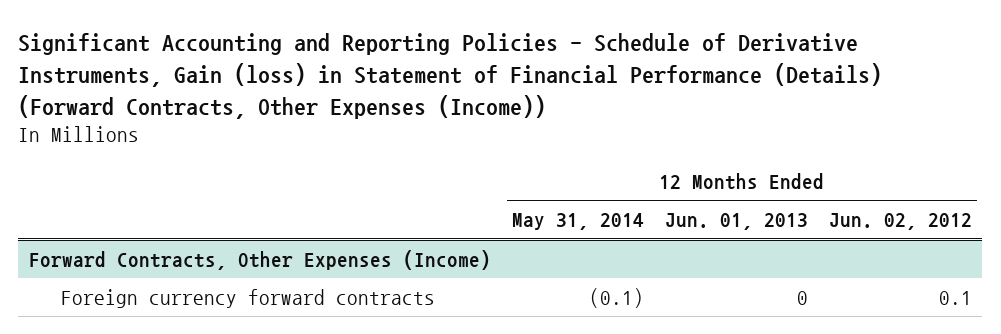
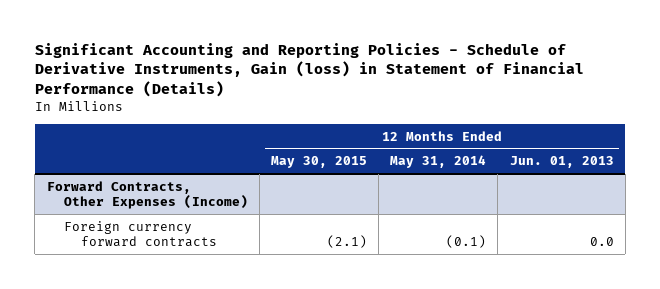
- Significant Accounting and Reporting Policies - Schedule of Derivative Instruments, Gain (loss) in Statement of Financial Performance (Details) (Forward Contracts, Other Expenses (Income))
+ Significant Accounting and Reporting Policies - Schedule of Derivative Instruments, Gain (loss) in Statement of Financial Performance (Details)
- | 12 Months Ended May 31, 2014 | 12 Months Ended Jun. 01, 2013 | 12 Months Ended Jun. 02, 2012
+ | 12 Months Ended May 30, 2015 | 12 Months Ended May 31, 2014 | 12 Months Ended Jun. 01, 2013
@ Forward Contracts, Other Expenses (Income)
- Foreign currency forward contracts | (0.1) | 0 | 0.1
+ Foreign currency forward contracts | (2.1) | (0.1) | 0.0

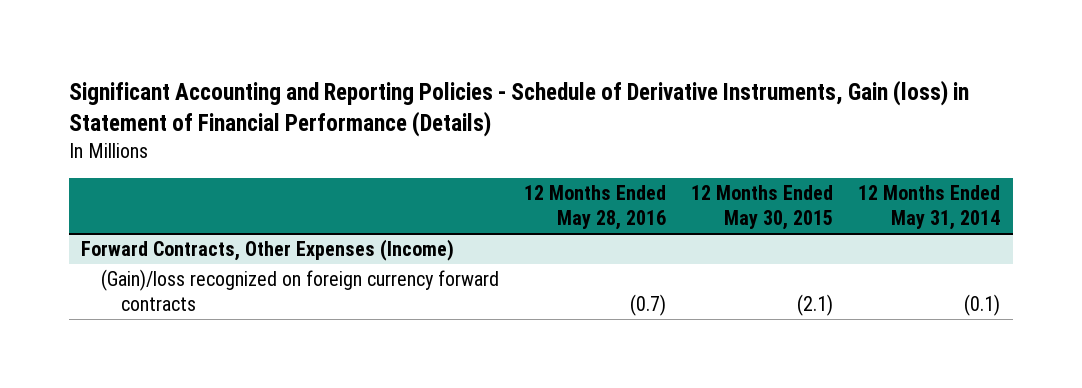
- | 12 Months Ended May 30, 2015 | 12 Months Ended May 31, 2014 | 12 Months Ended Jun. 01, 2013
+ | 12 Months Ended May 28, 2016 | 12 Months Ended May 30, 2015 | 12 Months Ended May 31, 2014
@ Forward Contracts, Other Expenses (Income)
- Foreign currency forward contracts | (2.1) | (0.1) | 0.0
+ (Gain)/loss recognized on foreign currency forward contracts | (0.7) | (2.1) | (0.1)

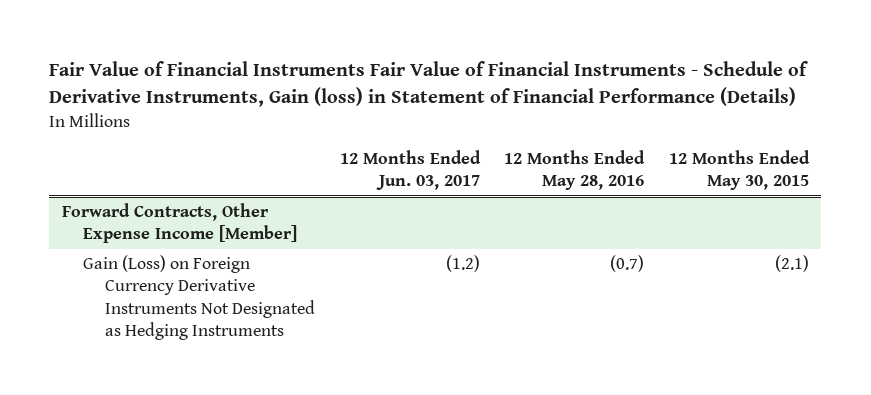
- Significant Accounting and Reporting Policies - Schedule of Derivative Instruments, Gain (loss) in Statement of Financial Performance (Details)
+ Fair Value of Financial Instruments Fair Value of Financial Instruments - Schedule of Derivative Instruments, Gain (loss) in Statement of Financial Performance (Details)
- | 12 Months Ended May 28, 2016 | 12 Months Ended May 30, 2015 | 12 Months Ended May 31, 2014
+ | 12 Months Ended Jun. 03, 2017 | 12 Months Ended May 28, 2016 | 12 Months Ended May 30, 2015
- Forward Contracts, Other Expenses (Income)
- (Gain)/loss recognized on foreign currency forward contracts | (0.7) | (2.1) | (0.1)
+ Forward Contracts, Other Expense Income [Member]
+ Gain (Loss) on Foreign Currency Derivative Instruments Not Designated as Hedging Instruments | (1.2) | (0.7) | (2.1)

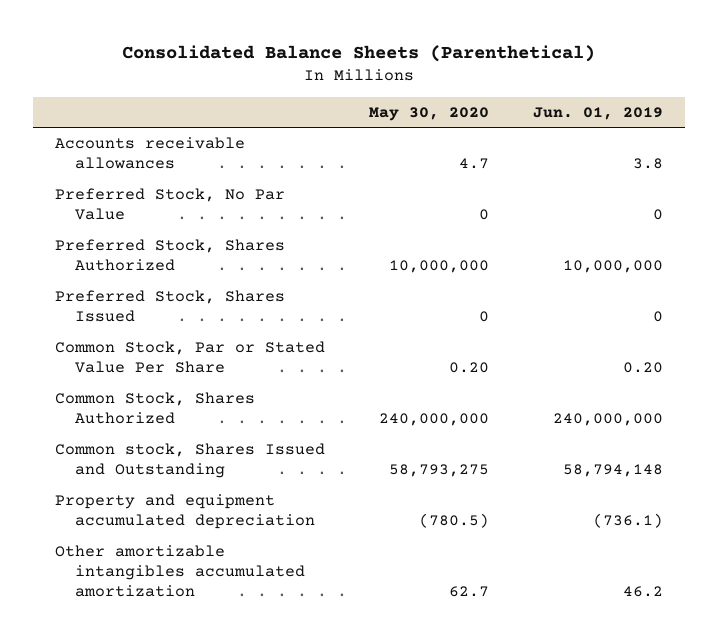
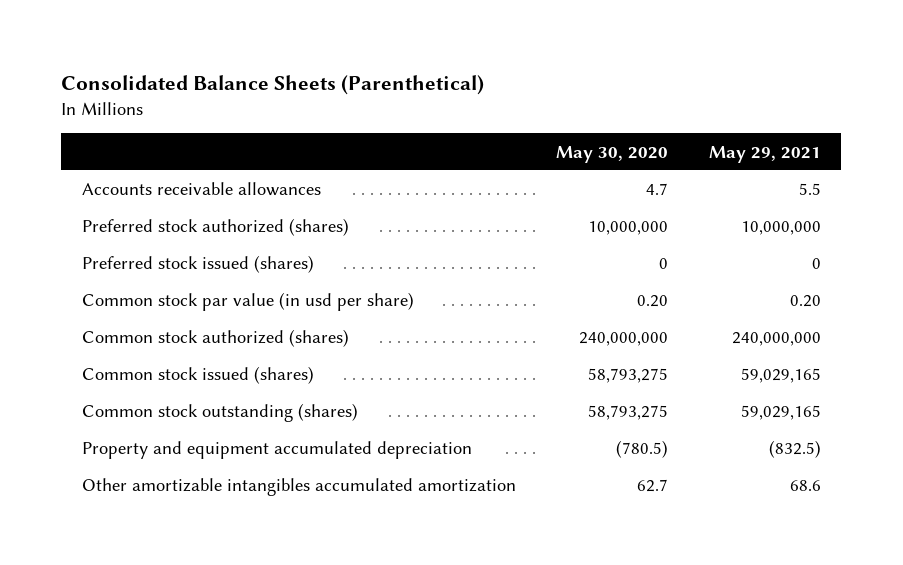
- | May 30, 2020 | Jun. 01, 2019
+ | May 30, 2020 | May 29, 2021
- Preferred Stock, No Par Value | 0 | 0
- Preferred Stock, Shares Authorized | 10,000,000 | 10,000,000
- Preferred Stock, Shares Issued | 0 | 0
- Common Stock, Par or Stated Value Per Share | 0.20 | 0.20
- Common Stock, Shares Authorized | 240,000,000 | 240,000,000
- Common stock, Shares Issued and Outstanding | 58,793,275 | 58,794,148
+ Preferred stock authorized (shares) | 10,000,000 | 10,000,000
+ Preferred stock issued (shares) | 0 | 0
+ Common stock par value (in usd per share) | 0.20 | 0.20
+ Common stock authorized (shares) | 240,000,000 | 240,000,000
+ Common stock issued (shares) | 58,793,275 | 59,029,165
+ Common stock outstanding (shares) | 58,793,275 | 59,029,165

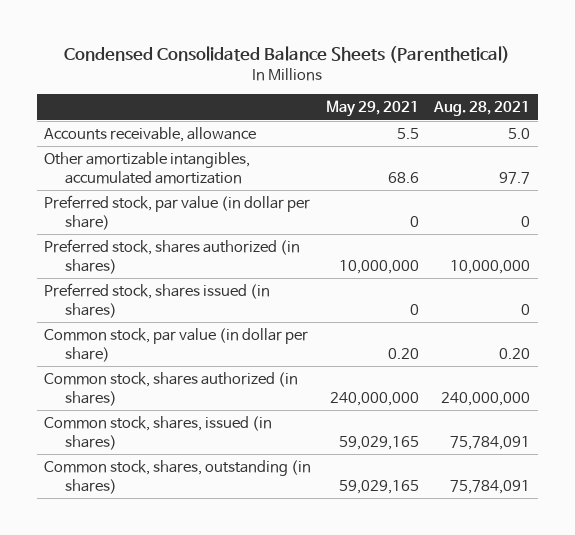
- Consolidated Balance Sheets (Parenthetical)
+ Condensed Consolidated Balance Sheets (Parenthetical)
- | May 30, 2020 | May 29, 2021
+ | May 29, 2021 | Aug. 28, 2021
- Accounts receivable allowances | 4.7 | 5.5
- Preferred stock authorized (shares) | 10,000,000 | 10,000,000
- Preferred stock issued (shares) | 0 | 0
- Common stock par value (in usd per share) | 0.20 | 0.20
- Common stock authorized (shares) | 240,000,000 | 240,000,000
- Common stock issued (shares) | 58,793,275 | 59,029,165
- Common stock outstanding (shares) | 58,793,275 | 59,029,165
- Property and equipment accumulated depreciation | (780.5) | (832.5)
- Other amortizable intangibles accumulated amortization | 62.7 | 68.6
+ Accounts receivable, allowance | 5.5 | 5.0
+ Other amortizable intangibles, accumulated amortization | 68.6 | 97.7
+ Preferred stock, par value (in dollar per share) | 0 | 0
+ Preferred stock, shares authorized (in shares) | 10,000,000 | 10,000,000
+ Preferred stock, shares issued (in shares) | 0 | 0
+ Common stock, par value (in dollar per share) | 0.20 | 0.20
+ Common stock, shares authorized (in shares) | 240,000,000 | 240,000,000
+ Common stock, shares, issued (in shares) | 59,029,165 | 75,784,091
+ Common stock, shares, outstanding (in shares) | 59,029,165 | 75,784,091

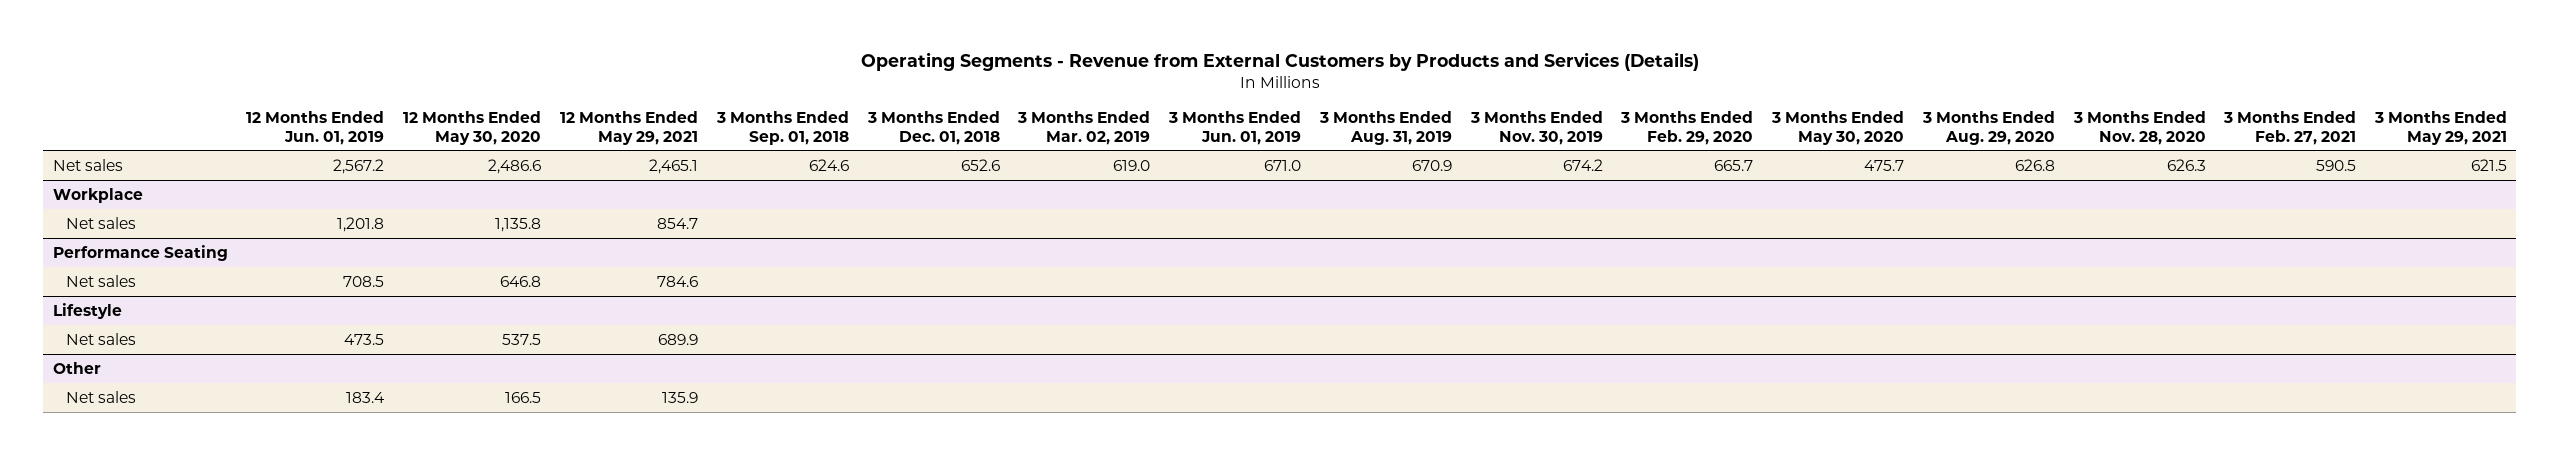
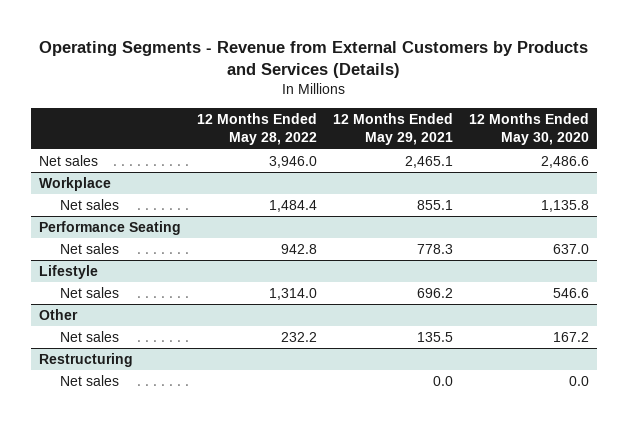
- | 12 Months Ended Jun. 01, 2019 | 12 Months Ended May 30, 2020 | 12 Months Ended May 29, 2021 | 3 Months Ended Sep. 01, 2018 | 3 Months Ended Dec. 01, 2018 | 3 Months Ended Mar. 02, 2019 | 3 Months Ended Jun. 01, 2019 | 3 Months Ended Aug. 31, 2019 | 3 Months Ended Nov. 30, 2019 | 3 Months Ended Feb. 29, 2020 | 3 Months Ended May 30, 2020 | 3 Months Ended Aug. 29, 2020 | 3 Months Ended Nov. 28, 2020 | 3 Months Ended Feb. 27, 2021 | 3 Months Ended May 29, 2021
+ | 12 Months Ended May 28, 2022 | 12 Months Ended May 29, 2021 | 12 Months Ended May 30, 2020
@ Workplace
- Net sales | 1,201.8 | 1,135.8 | 854.7 | | | | | | | | | | | |
+ Net sales | 1,484.4 | 855.1 | 1,135.8
@ Performance Seating
- Net sales | 708.5 | 646.8 | 784.6 | | | | | | | | | | | |
+ Net sales | 942.8 | 778.3 | 637.0
@ Lifestyle
- Net sales | 473.5 | 537.5 | 689.9 | | | | | | | | | | | |
+ Net sales | 1,314.0 | 696.2 | 546.6
@ Other
- Net sales | 183.4 | 166.5 | 135.9 | | | | | | | | | | | |
+ Net sales | 232.2 | 135.5 | 167.2
+ Restructuring
+ Net sales | | 0.0 | 0.0

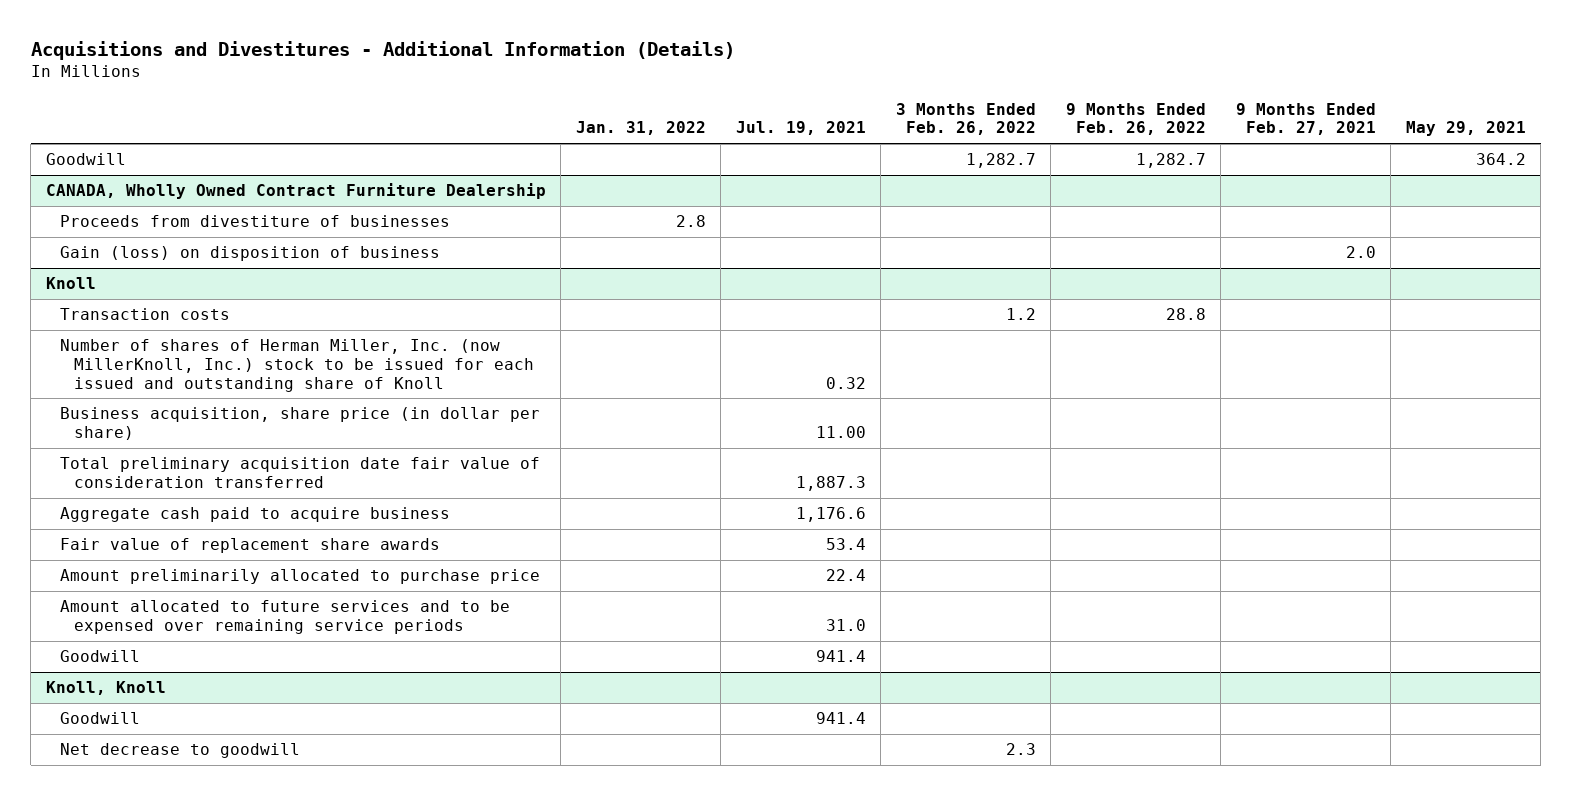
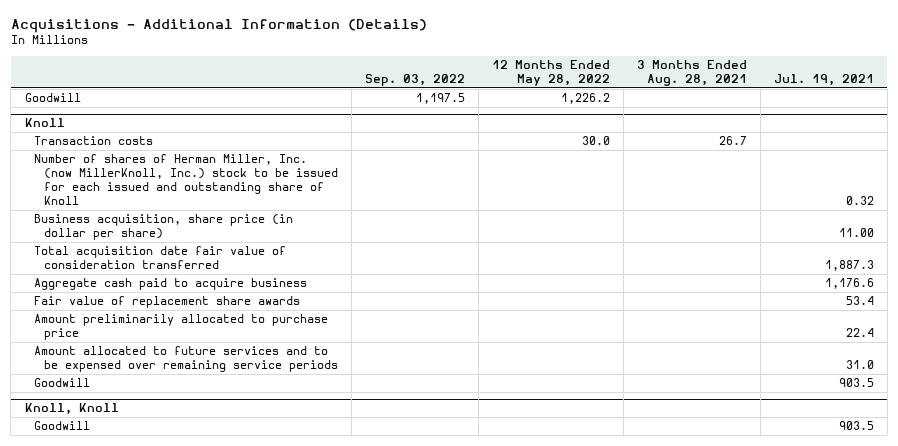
- Acquisitions and Divestitures - Additional Information (Details)
+ Acquisitions - Additional Information (Details)
- | Jan. 31, 2022 | Jul. 19, 2021 | 3 Months Ended Feb. 26, 2022 | 9 Months Ended Feb. 26, 2022 | 9 Months Ended Feb. 27, 2021 | May 29, 2021
+ | Sep. 03, 2022 | 12 Months Ended May 28, 2022 | 3 Months Ended Aug. 28, 2021 | Jul. 19, 2021
- CANADA, Wholly Owned Contract Furniture Dealership
- Proceeds from divestiture of businesses | 2.8 | | | | |
- Gain (loss) on disposition of business | | | | | 2.0 |
@ Knoll
- Total preliminary acquisition date fair value of consideration transferred | | 1,887.3 | | | |
+ Total acquisition date fair value of consideration transferred | | | | 1,887.3
- Goodwill | | 941.4 | | | |
+ Goodwill | | | | 903.5
@ Knoll, Knoll
- Goodwill | | 941.4 | | | |
- Net decrease to goodwill | | | 2.3 | | |
+ Goodwill | | | | 903.5

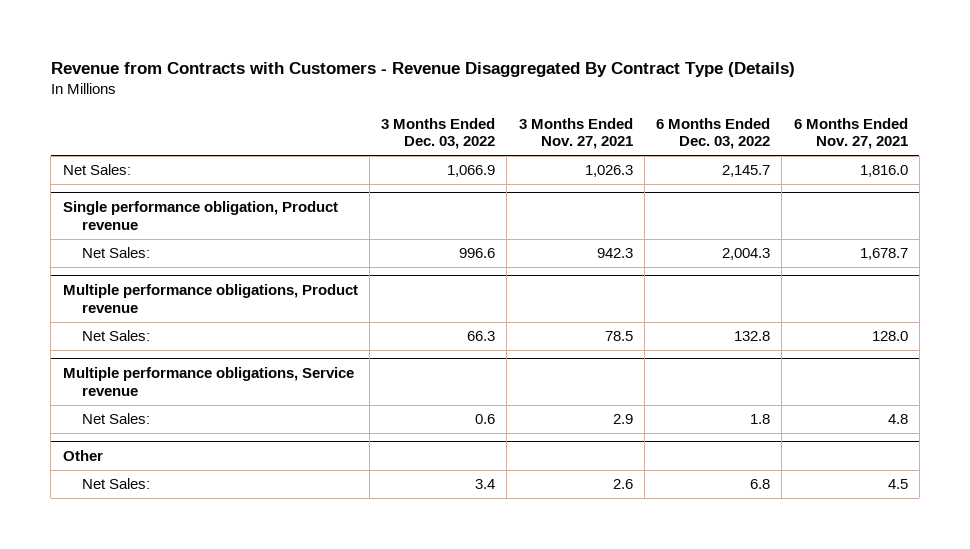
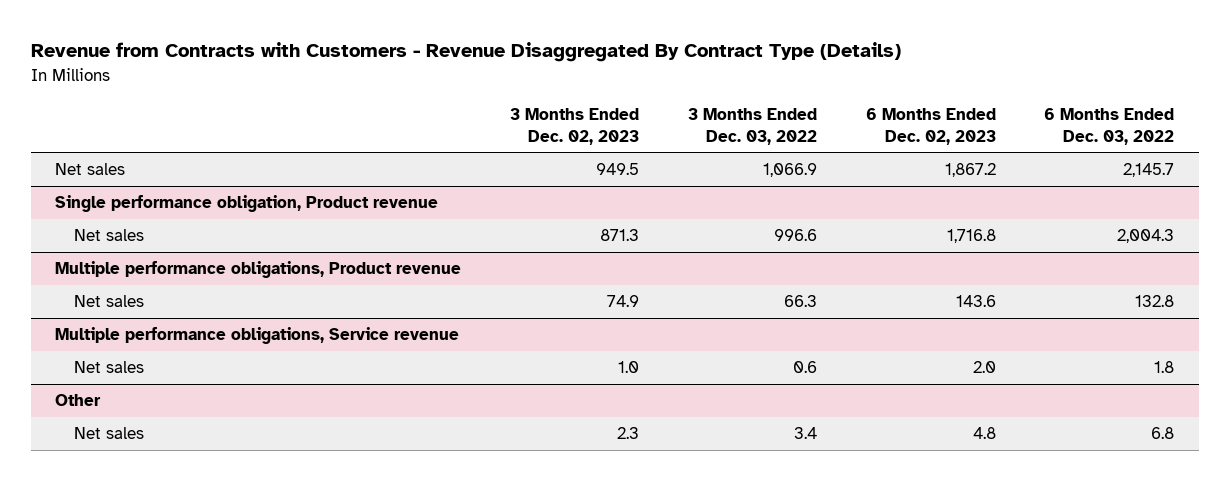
- | 3 Months Ended Dec. 03, 2022 | 3 Months Ended Nov. 27, 2021 | 6 Months Ended Dec. 03, 2022 | 6 Months Ended Nov. 27, 2021
+ | 3 Months Ended Dec. 02, 2023 | 3 Months Ended Dec. 03, 2022 | 6 Months Ended Dec. 02, 2023 | 6 Months Ended Dec. 03, 2022
- Net Sales: | 1,066.9 | 1,026.3 | 2,145.7 | 1,816.0
+ Net sales | 949.5 | 1,066.9 | 1,867.2 | 2,145.7
@ Single performance obligation, Product revenue
- Net Sales: | 996.6 | 942.3 | 2,004.3 | 1,678.7
+ Net sales | 871.3 | 996.6 | 1,716.8 | 2,004.3
@ Multiple performance obligations, Product revenue
- Net Sales: | 66.3 | 78.5 | 132.8 | 128.0
+ Net sales | 74.9 | 66.3 | 143.6 | 132.8
@ Multiple performance obligations, Service revenue
- Net Sales: | 0.6 | 2.9 | 1.8 | 4.8
+ Net sales | 1.0 | 0.6 | 2.0 | 1.8
@ Other
- Net Sales: | 3.4 | 2.6 | 6.8 | 4.5
+ Net sales | 2.3 | 3.4 | 4.8 | 6.8

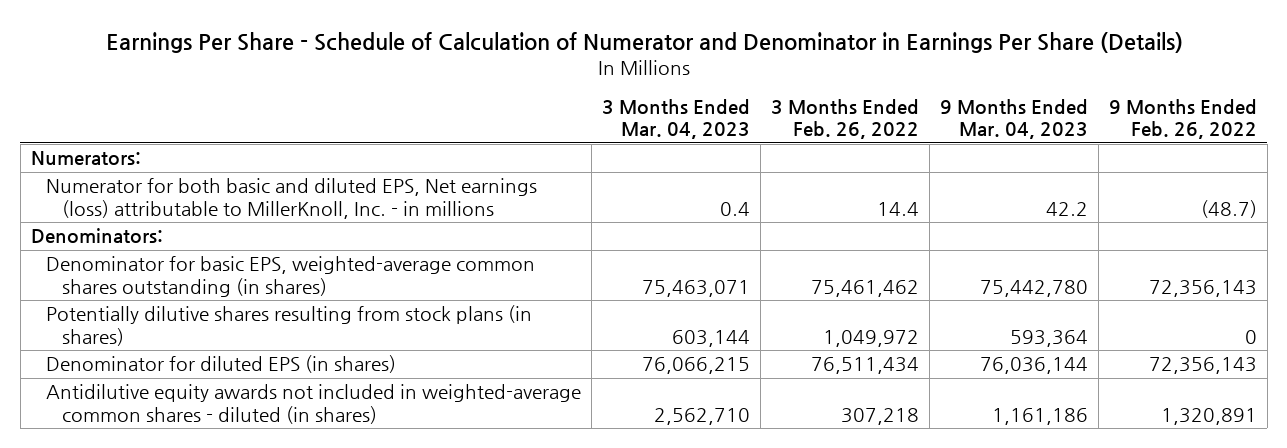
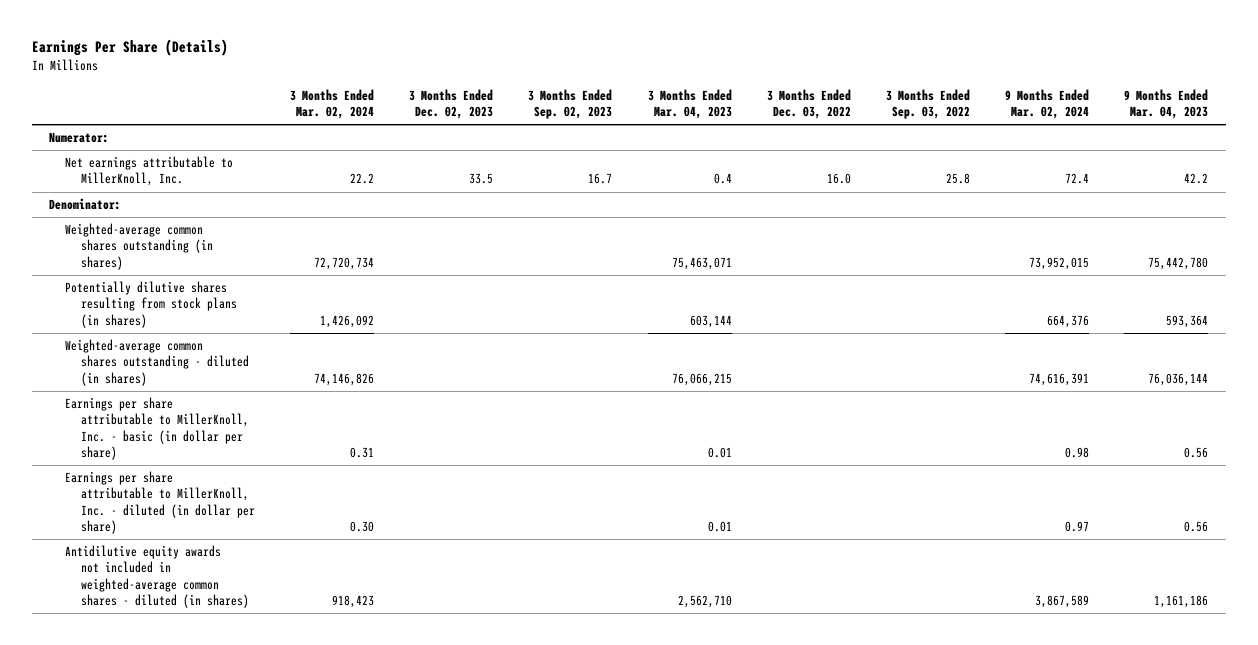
- Earnings Per Share - Schedule of Calculation of Numerator and Denominator in Earnings Per Share (Details)
+ Earnings Per Share (Details)
- | 3 Months Ended Mar. 04, 2023 | 3 Months Ended Feb. 26, 2022 | 9 Months Ended Mar. 04, 2023 | 9 Months Ended Feb. 26, 2022
+ | 3 Months Ended Mar. 02, 2024 | 3 Months Ended Dec. 02, 2023 | 3 Months Ended Sep. 02, 2023 | 3 Months Ended Mar. 04, 2023 | 3 Months Ended Dec. 03, 2022 | 3 Months Ended Sep. 03, 2022 | 9 Months Ended Mar. 02, 2024 | 9 Months Ended Mar. 04, 2023
- Numerators:
- Numerator for both basic and diluted EPS, Net earnings (loss) attributable to MillerKnoll, Inc. - in millions | 0.4 | 14.4 | 42.2 | (48.7)
- Denominators:
- Denominator for basic EPS, weighted-average common shares outstanding (in shares) | 75,463,071 | 75,461,462 | 75,442,780 | 72,356,143
+ Numerator:
+ Net earnings attributable to MillerKnoll, Inc. | 22.2 | 33.5 | 16.7 | 0.4 | 16.0 | 25.8 | 72.4 | 42.2
+ Denominator:
+ Weighted-average common shares outstanding (in shares) | 72,720,734 | | | 75,463,071 | | | 73,952,015 | 75,442,780
- Denominator for diluted EPS (in shares) | 76,066,215 | 76,511,434 | 76,036,144 | 72,356,143
+ Weighted-average common shares outstanding - diluted (in shares) | 74,146,826 | | | 76,066,215 | | | 74,616,391 | 76,036,144
+ Earnings per share attributable to MillerKnoll, Inc. - basic (in dollar per share) | 0.31 | | | 0.01 | | | 0.98 | 0.56
+ Earnings per share attributable to MillerKnoll, Inc. - diluted (in dollar per share) | 0.30 | | | 0.01 | | | 0.97 | 0.56

